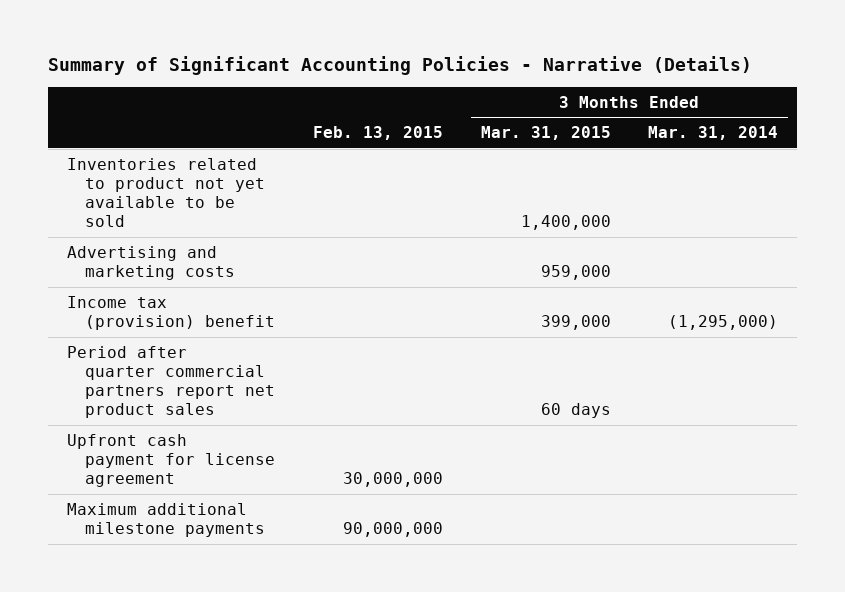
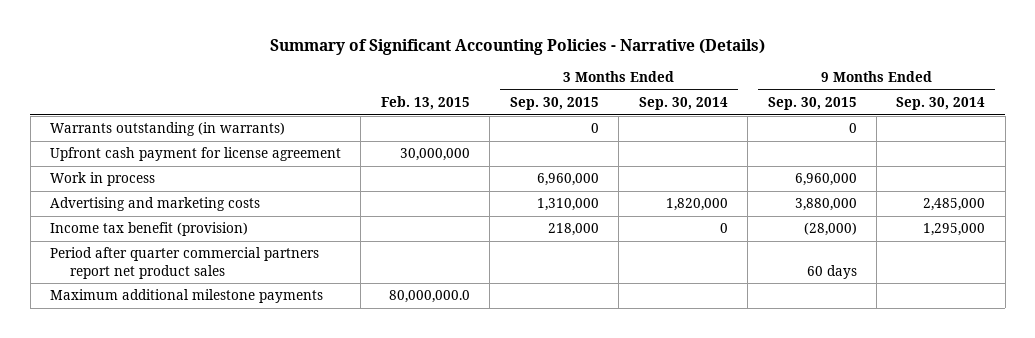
- | Feb. 13, 2015 | 3 Months Ended Mar. 31, 2015 | 3 Months Ended Mar. 31, 2014
+ | Feb. 13, 2015 | 3 Months Ended Sep. 30, 2015 | 3 Months Ended Sep. 30, 2014 | 9 Months Ended Sep. 30, 2015 | 9 Months Ended Sep. 30, 2014
- Inventories related to product not yet available to be sold | | 1,400,000 |
+ Warrants outstanding (in warrants) | | 0 | | 0 |
moved up: Upfront cash payment for license agreement | 30,000,000 | | | |
+ Work in process | | 6,960,000 | | 6,960,000 |
- Income tax (provision) benefit | | 399,000 | (1,295,000)
+ Income tax benefit (provision) | | 218,000 | 0 | (28,000) | 1,295,000
- Maximum additional milestone payments | 90,000,000 | |
+ Maximum additional milestone payments | 80,000,000.0 | | | |

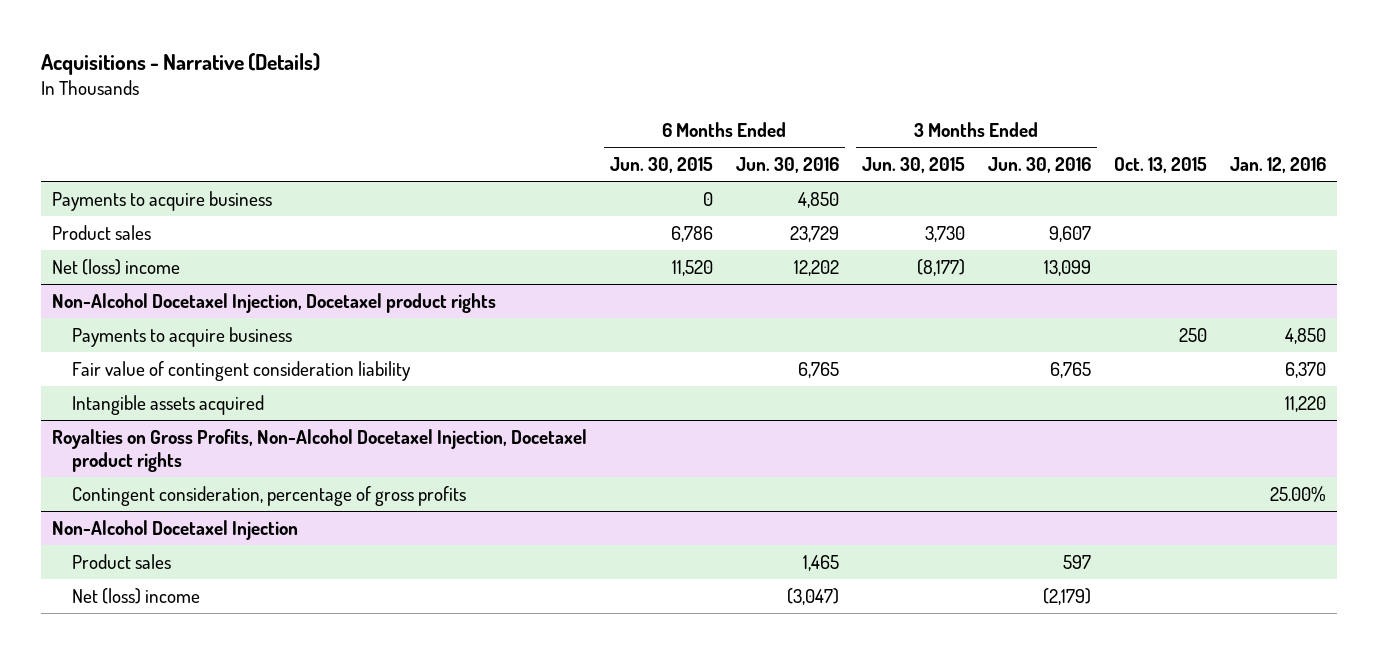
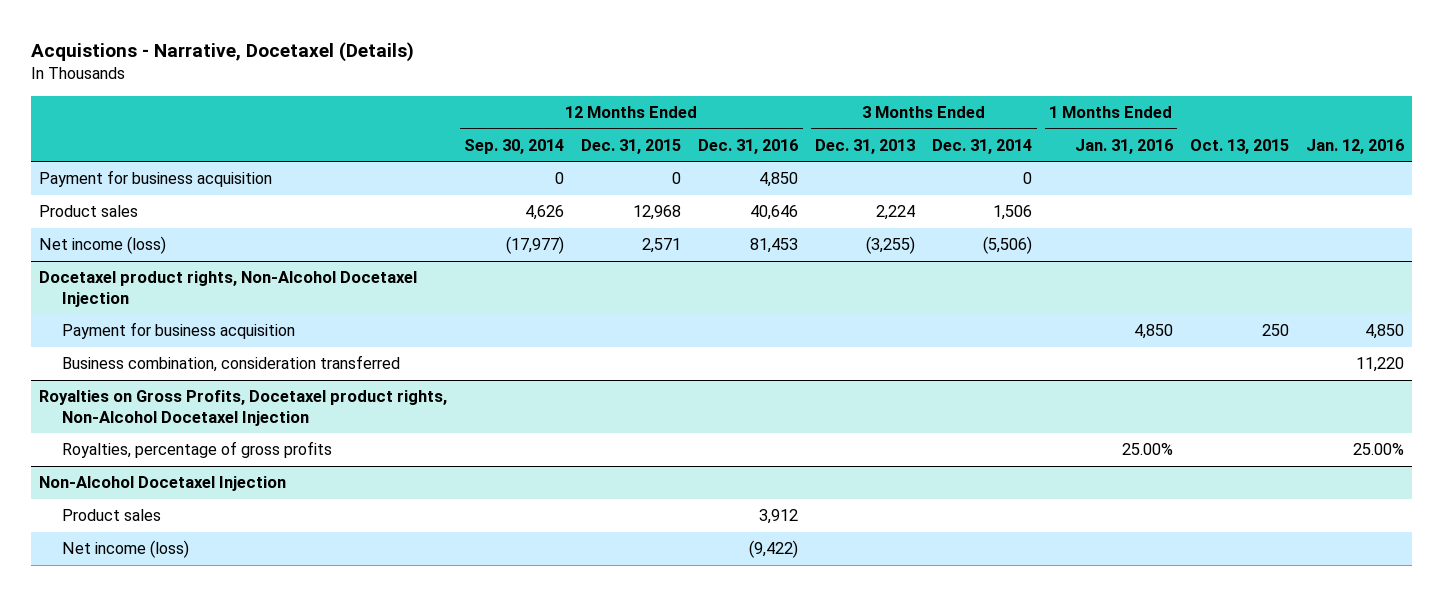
- Acquisitions - Narrative (Details)
+ Acquistions - Narrative, Docetaxel (Details)
- | 6 Months Ended Jun. 30, 2015 | 6 Months Ended Jun. 30, 2016 | 3 Months Ended Jun. 30, 2015 | 3 Months Ended Jun. 30, 2016 | Oct. 13, 2015 | Jan. 12, 2016
+ | 12 Months Ended Sep. 30, 2014 | 12 Months Ended Dec. 31, 2015 | 12 Months Ended Dec. 31, 2016 | 3 Months Ended Dec. 31, 2013 | 3 Months Ended Dec. 31, 2014 | 1 Months Ended Jan. 31, 2016 | Oct. 13, 2015 | Jan. 12, 2016
- Payments to acquire business | 0 | 4,850 | | | |
+ Payment for business acquisition | 0 | 0 | 4,850 | | 0 | | |
- Net (loss) income | 11,520 | 12,202 | (8,177) | 13,099 | |
- Non-Alcohol Docetaxel Injection, Docetaxel product rights
- Payments to acquire business | | | | | 250 | 4,850
- Fair value of contingent consideration liability | | 6,765 | | 6,765 | | 6,370
- Intangible assets acquired | | | | | | 11,220
- Royalties on Gross Profits, Non-Alcohol Docetaxel Injection, Docetaxel product rights
- Contingent consideration, percentage of gross profits | | | | | | 25.00%
+ Net income (loss) | (17,977) | 2,571 | 81,453 | (3,255) | (5,506) | | |
+ Docetaxel product rights, Non-Alcohol Docetaxel Injection
+ Payment for business acquisition | | | | | | 4,850 | 250 | 4,850
+ Business combination, consideration transferred | | | | | | | | 11,220
+ Royalties on Gross Profits, Docetaxel product rights, Non-Alcohol Docetaxel Injection
+ Royalties, percentage of gross profits | | | | | | 25.00% | | 25.00%
@ Non-Alcohol Docetaxel Injection
- Net (loss) income | | (3,047) | | (2,179) | |
+ Net income (loss) | | | (9,422) | | | | |

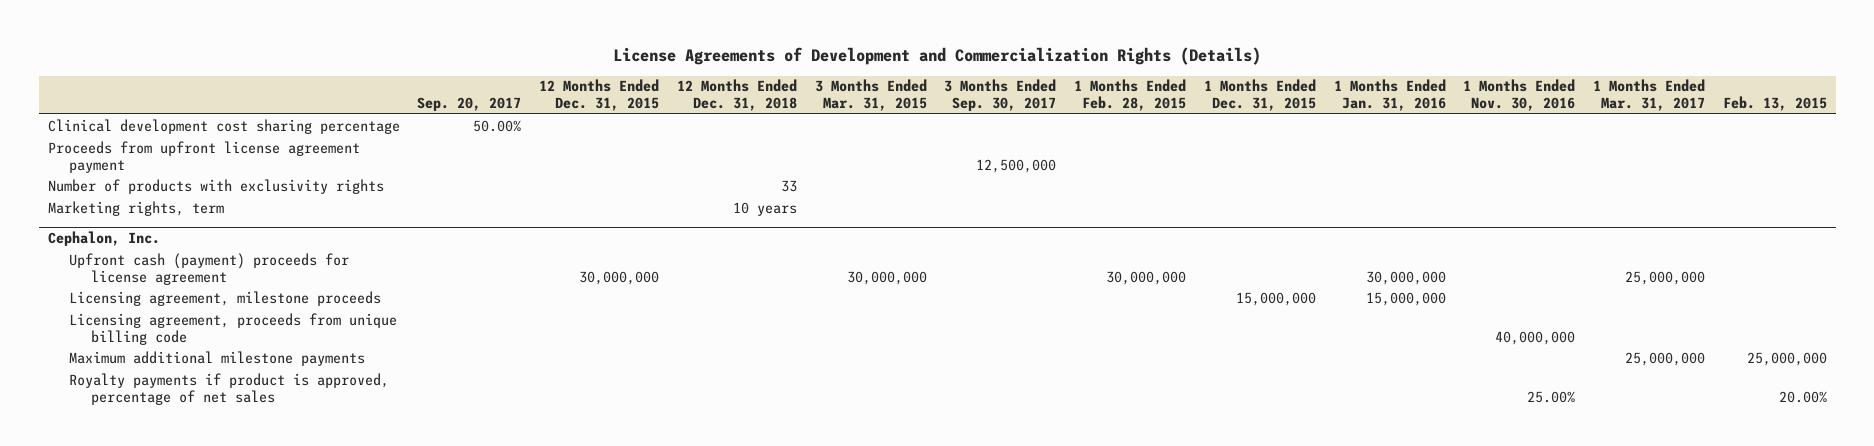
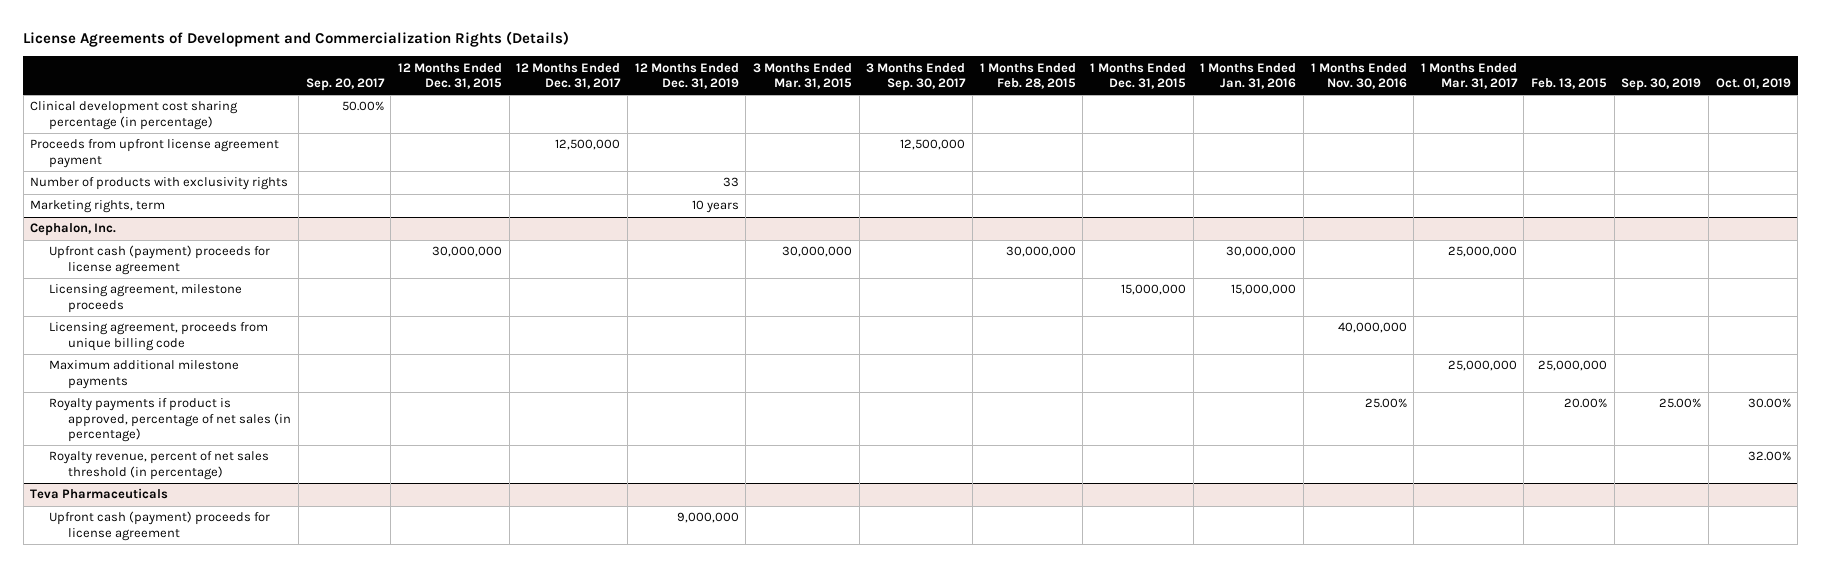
- | Sep. 20, 2017 | 12 Months Ended Dec. 31, 2015 | 12 Months Ended Dec. 31, 2018 | 3 Months Ended Mar. 31, 2015 | 3 Months Ended Sep. 30, 2017 | 1 Months Ended Feb. 28, 2015 | 1 Months Ended Dec. 31, 2015 | 1 Months Ended Jan. 31, 2016 | 1 Months Ended Nov. 30, 2016 | 1 Months Ended Mar. 31, 2017 | Feb. 13, 2015
+ | Sep. 20, 2017 | 12 Months Ended Dec. 31, 2015 | 12 Months Ended Dec. 31, 2017 | 12 Months Ended Dec. 31, 2019 | 3 Months Ended Mar. 31, 2015 | 3 Months Ended Sep. 30, 2017 | 1 Months Ended Feb. 28, 2015 | 1 Months Ended Dec. 31, 2015 | 1 Months Ended Jan. 31, 2016 | 1 Months Ended Nov. 30, 2016 | 1 Months Ended Mar. 31, 2017 | Feb. 13, 2015 | Sep. 30, 2019 | Oct. 01, 2019
- Clinical development cost sharing percentage | 50.00% | | | | | | | | | |
+ Clinical development cost sharing percentage (in percentage) | 50.00% | | | | | | | | | | | | |
@ Cephalon, Inc.
- Royalty payments if product is approved, percentage of net sales | | | | | | | | | 25.00% | | 20.00%
+ Royalty payments if product is approved, percentage of net sales (in percentage) | | | | | | | | | | 25.00% | | 20.00% | 25.00% | 30.00%
+ Royalty revenue, percent of net sales threshold (in percentage) | | | | | | | | | | | | | | 32.00%
+ Teva Pharmaceuticals
+ Upfront cash (payment) proceeds for license agreement | | | | 9,000,000 | | | | | | | | | |

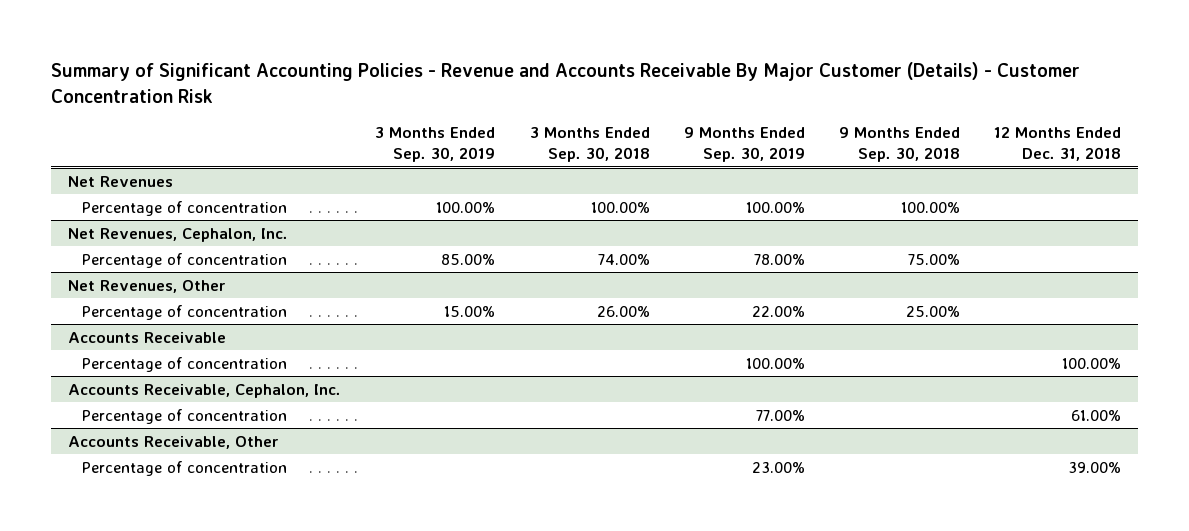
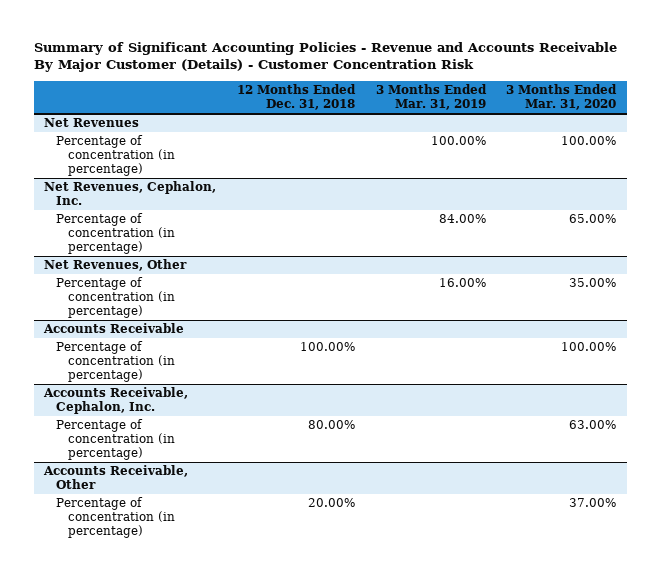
- | 3 Months Ended Sep. 30, 2019 | 3 Months Ended Sep. 30, 2018 | 9 Months Ended Sep. 30, 2019 | 9 Months Ended Sep. 30, 2018 | 12 Months Ended Dec. 31, 2018
+ | 12 Months Ended Dec. 31, 2018 | 3 Months Ended Mar. 31, 2019 | 3 Months Ended Mar. 31, 2020
@ Net Revenues
- Percentage of concentration | 100.00% | 100.00% | 100.00% | 100.00% |
+ Percentage of concentration (in percentage) | | 100.00% | 100.00%
@ Net Revenues, Cephalon, Inc.
- Percentage of concentration | 85.00% | 74.00% | 78.00% | 75.00% |
+ Percentage of concentration (in percentage) | | 84.00% | 65.00%
@ Net Revenues, Other
- Percentage of concentration | 15.00% | 26.00% | 22.00% | 25.00% |
+ Percentage of concentration (in percentage) | | 16.00% | 35.00%
@ Accounts Receivable
- Percentage of concentration | | | 100.00% | | 100.00%
+ Percentage of concentration (in percentage) | 100.00% | | 100.00%
@ Accounts Receivable, Cephalon, Inc.
- Percentage of concentration | | | 77.00% | | 61.00%
+ Percentage of concentration (in percentage) | 80.00% | | 63.00%
@ Accounts Receivable, Other
- Percentage of concentration | | | 23.00% | | 39.00%
+ Percentage of concentration (in percentage) | 20.00% | | 37.00%

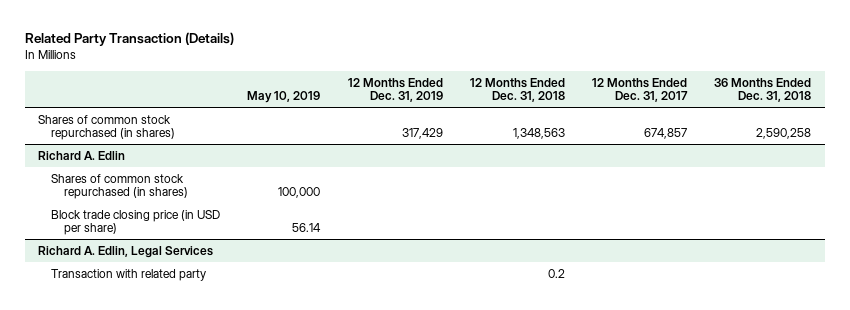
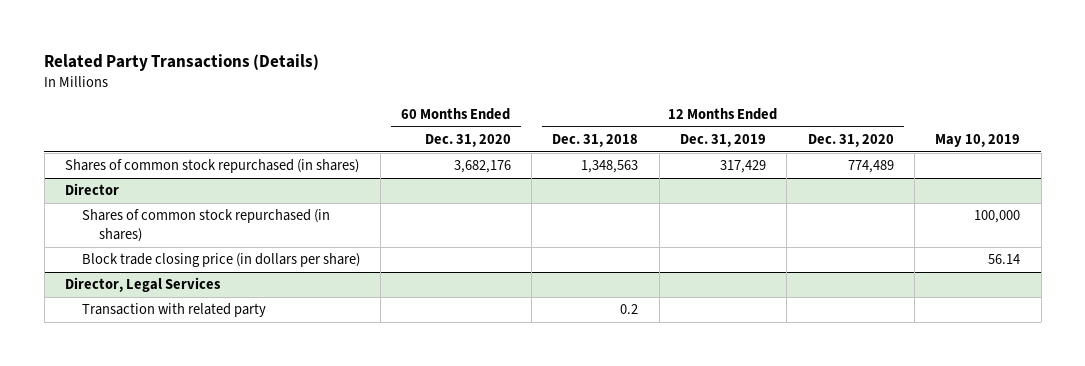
- Related Party Transaction (Details)
+ Related Party Transactions (Details)
- | May 10, 2019 | 12 Months Ended Dec. 31, 2019 | 12 Months Ended Dec. 31, 2018 | 12 Months Ended Dec. 31, 2017 | 36 Months Ended Dec. 31, 2018
+ | 60 Months Ended Dec. 31, 2020 | 12 Months Ended Dec. 31, 2018 | 12 Months Ended Dec. 31, 2019 | 12 Months Ended Dec. 31, 2020 | May 10, 2019
- Richard A. Edlin
+ Director
- Block trade closing price (in USD per share) | 56.14 | | | |
- Richard A. Edlin, Legal Services
+ Block trade closing price (in dollars per share) | | | | | 56.14
+ Director, Legal Services

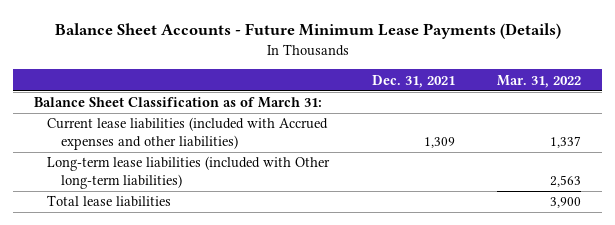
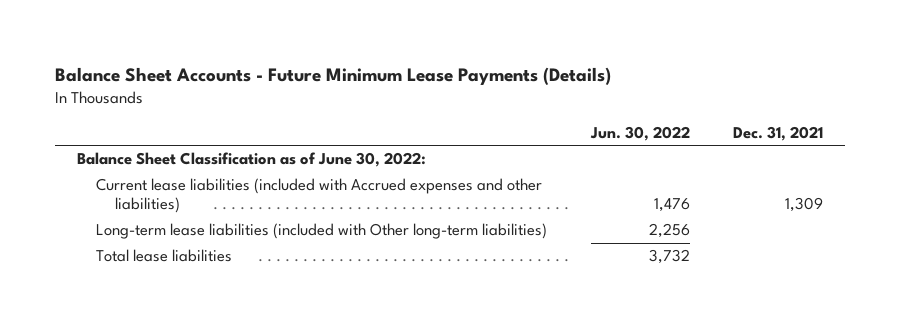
- | Dec. 31, 2021 | Mar. 31, 2022
+ | Jun. 30, 2022 | Dec. 31, 2021
- Balance Sheet Classification as of March 31:
+ Balance Sheet Classification as of June 30, 2022:

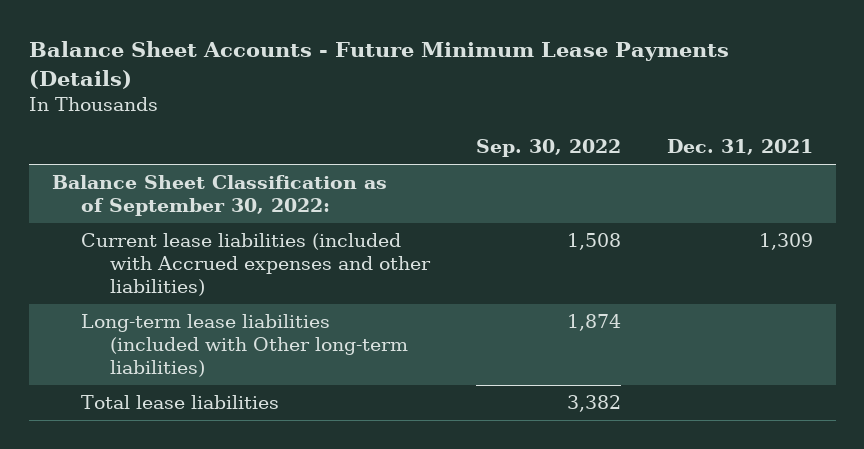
- | Jun. 30, 2022 | Dec. 31, 2021
+ | Sep. 30, 2022 | Dec. 31, 2021
- Balance Sheet Classification as of June 30, 2022:
+ Balance Sheet Classification as of September 30, 2022:

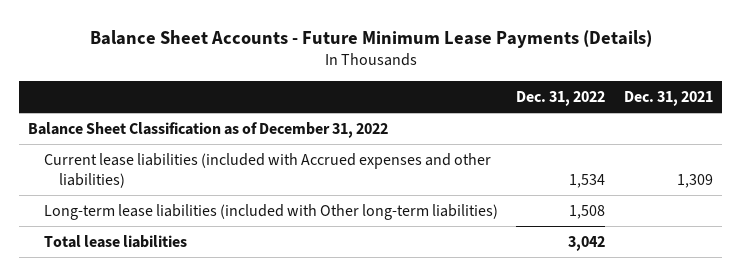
- | Sep. 30, 2022 | Dec. 31, 2021
+ | Dec. 31, 2022 | Dec. 31, 2021
- Balance Sheet Classification as of September 30, 2022:
+ Balance Sheet Classification as of December 31, 2022

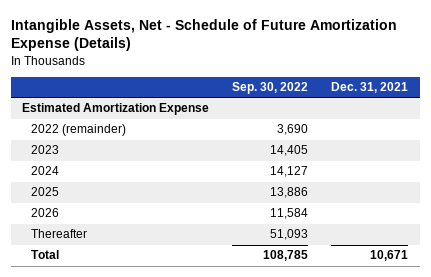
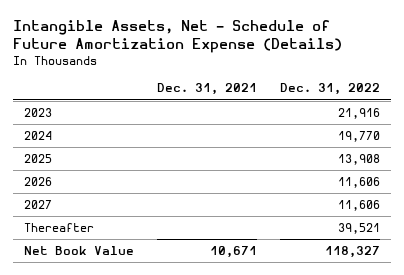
- | Sep. 30, 2022 | Dec. 31, 2021
+ | Dec. 31, 2021 | Dec. 31, 2022
- Estimated Amortization Expense
- 2022 (remainder) | 3,690 |
+ 2027 | | 11,606
- Total | 108,785 | 10,671
+ Net Book Value | 10,671 | 118,327

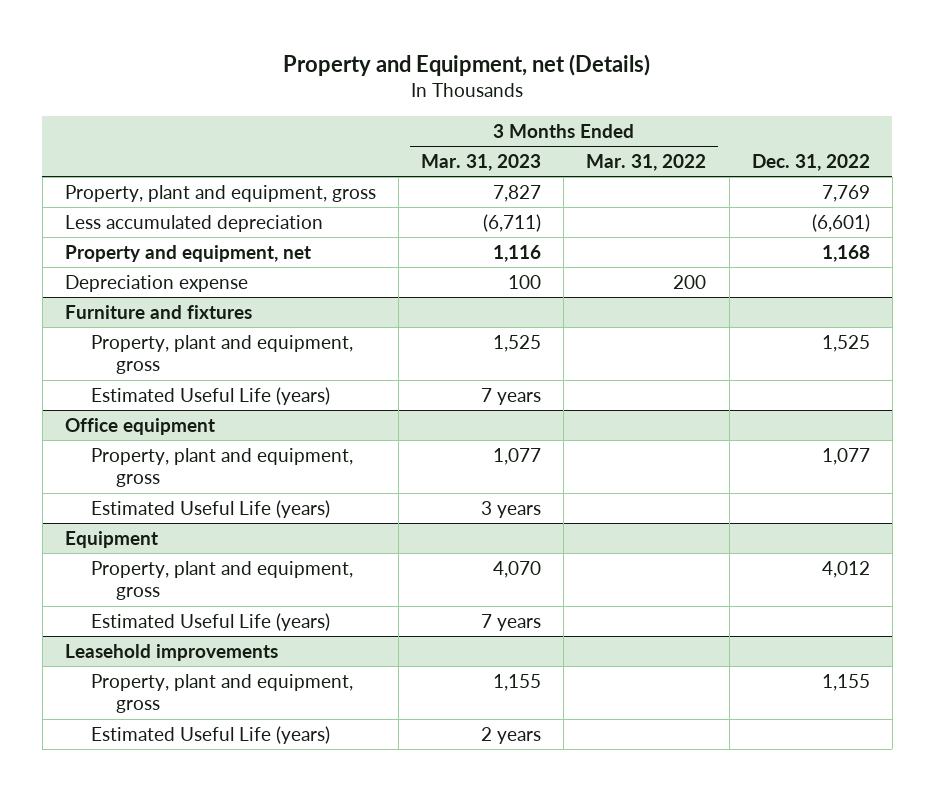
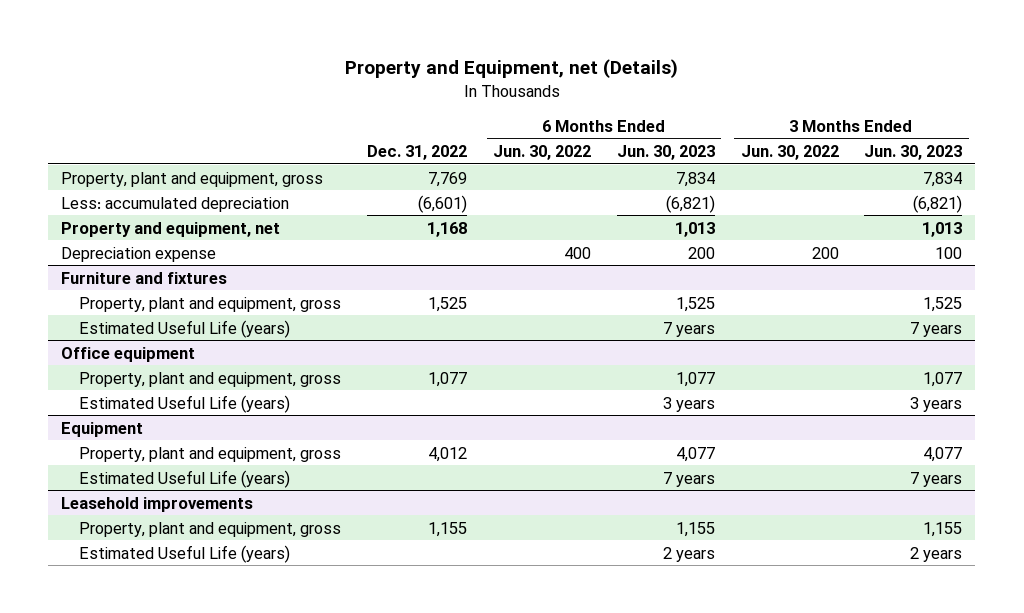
- | 3 Months Ended Mar. 31, 2023 | 3 Months Ended Mar. 31, 2022 | Dec. 31, 2022
+ | Dec. 31, 2022 | 6 Months Ended Jun. 30, 2022 | 6 Months Ended Jun. 30, 2023 | 3 Months Ended Jun. 30, 2022 | 3 Months Ended Jun. 30, 2023
- Less accumulated depreciation | (6,711) | | (6,601)
+ Less: accumulated depreciation | (6,601) | | (6,821) | | (6,821)

